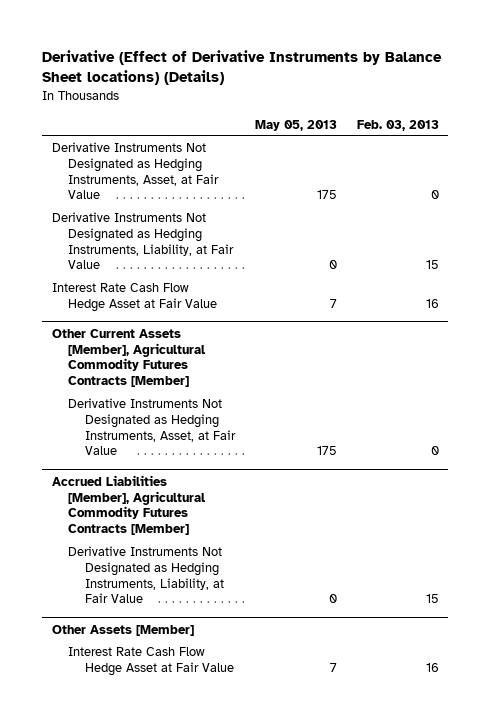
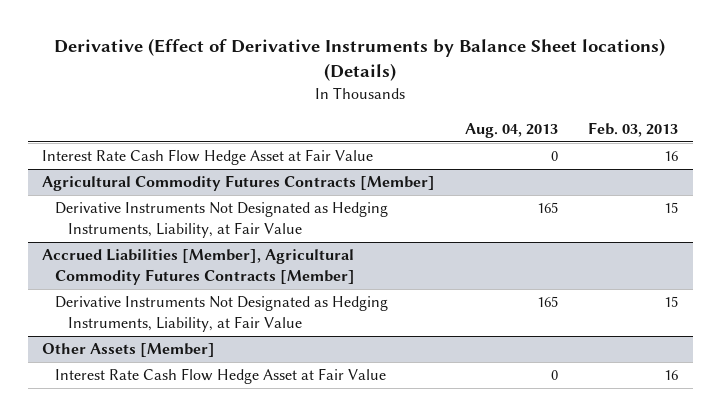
- | May 05, 2013 | Feb. 03, 2013
+ | Aug. 04, 2013 | Feb. 03, 2013
- Derivative Instruments Not Designated as Hedging Instruments, Asset, at Fair Value | 175 | 0
- Derivative Instruments Not Designated as Hedging Instruments, Liability, at Fair Value | 0 | 15
- Other Current Assets [Member], Agricultural Commodity Futures Contracts [Member]
- Derivative Instruments Not Designated as Hedging Instruments, Asset, at Fair Value | 175 | 0
+ Agricultural Commodity Futures Contracts [Member]
+ Derivative Instruments Not Designated as Hedging Instruments, Liability, at Fair Value | 165 | 15

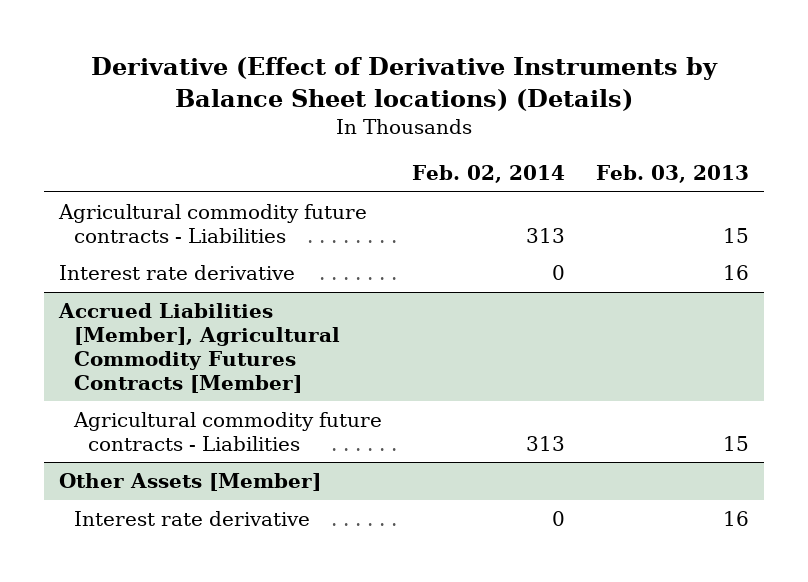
- | Aug. 04, 2013 | Feb. 03, 2013
+ | Feb. 02, 2014 | Feb. 03, 2013
- Interest Rate Cash Flow Hedge Asset at Fair Value | 0 | 16
- Agricultural Commodity Futures Contracts [Member]
- Derivative Instruments Not Designated as Hedging Instruments, Liability, at Fair Value | 165 | 15
+ Agricultural commodity future contracts - Liabilities | 313 | 15
+ Interest rate derivative | 0 | 16
@ Accrued Liabilities [Member], Agricultural Commodity Futures Contracts [Member]
- Derivative Instruments Not Designated as Hedging Instruments, Liability, at Fair Value | 165 | 15
+ Agricultural commodity future contracts - Liabilities | 313 | 15
@ Other Assets [Member]
- Interest Rate Cash Flow Hedge Asset at Fair Value | 0 | 16
+ Interest rate derivative | 0 | 16

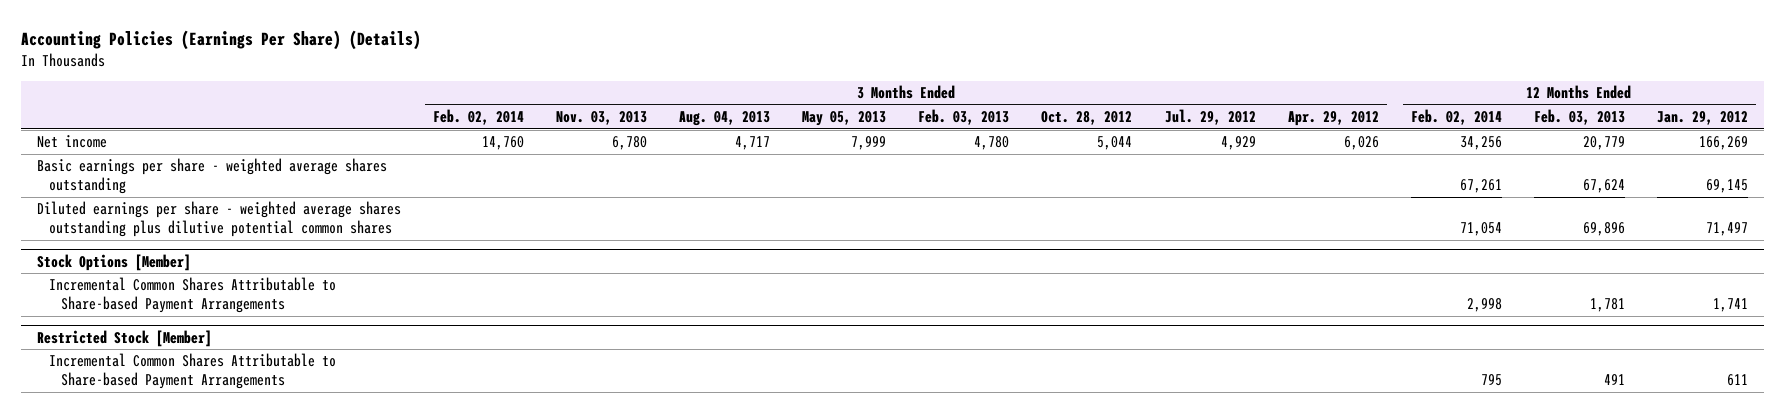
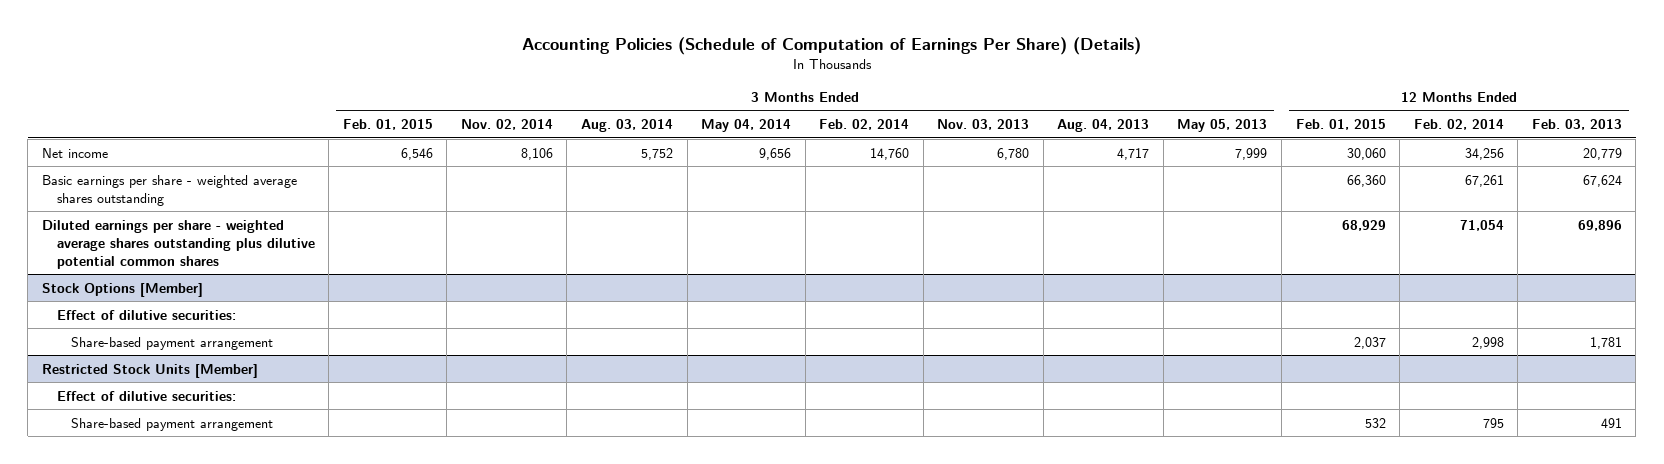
- Accounting Policies (Earnings Per Share) (Details)
+ Accounting Policies (Schedule of Computation of Earnings Per Share) (Details)
- | 3 Months Ended Feb. 02, 2014 | 3 Months Ended Nov. 03, 2013 | 3 Months Ended Aug. 04, 2013 | 3 Months Ended May 05, 2013 | 3 Months Ended Feb. 03, 2013 | 3 Months Ended Oct. 28, 2012 | 3 Months Ended Jul. 29, 2012 | 3 Months Ended Apr. 29, 2012 | 12 Months Ended Feb. 02, 2014 | 12 Months Ended Feb. 03, 2013 | 12 Months Ended Jan. 29, 2012
+ | 3 Months Ended Feb. 01, 2015 | 3 Months Ended Nov. 02, 2014 | 3 Months Ended Aug. 03, 2014 | 3 Months Ended May 04, 2014 | 3 Months Ended Feb. 02, 2014 | 3 Months Ended Nov. 03, 2013 | 3 Months Ended Aug. 04, 2013 | 3 Months Ended May 05, 2013 | 12 Months Ended Feb. 01, 2015 | 12 Months Ended Feb. 02, 2014 | 12 Months Ended Feb. 03, 2013
@ Stock Options [Member]
- Incremental Common Shares Attributable to Share-based Payment Arrangements | | | | | | | | | 2,998 | 1,781 | 1,741
- Restricted Stock [Member]
- Incremental Common Shares Attributable to Share-based Payment Arrangements | | | | | | | | | 795 | 491 | 611
@ Stock Options [Member]
+ Effect of dilutive securities:
+ Share-based payment arrangement | | | | | | | | | 2,037 | 2,998 | 1,781
+ Restricted Stock Units [Member]
+ Effect of dilutive securities:
+ Share-based payment arrangement | | | | | | | | | 532 | 795 | 491

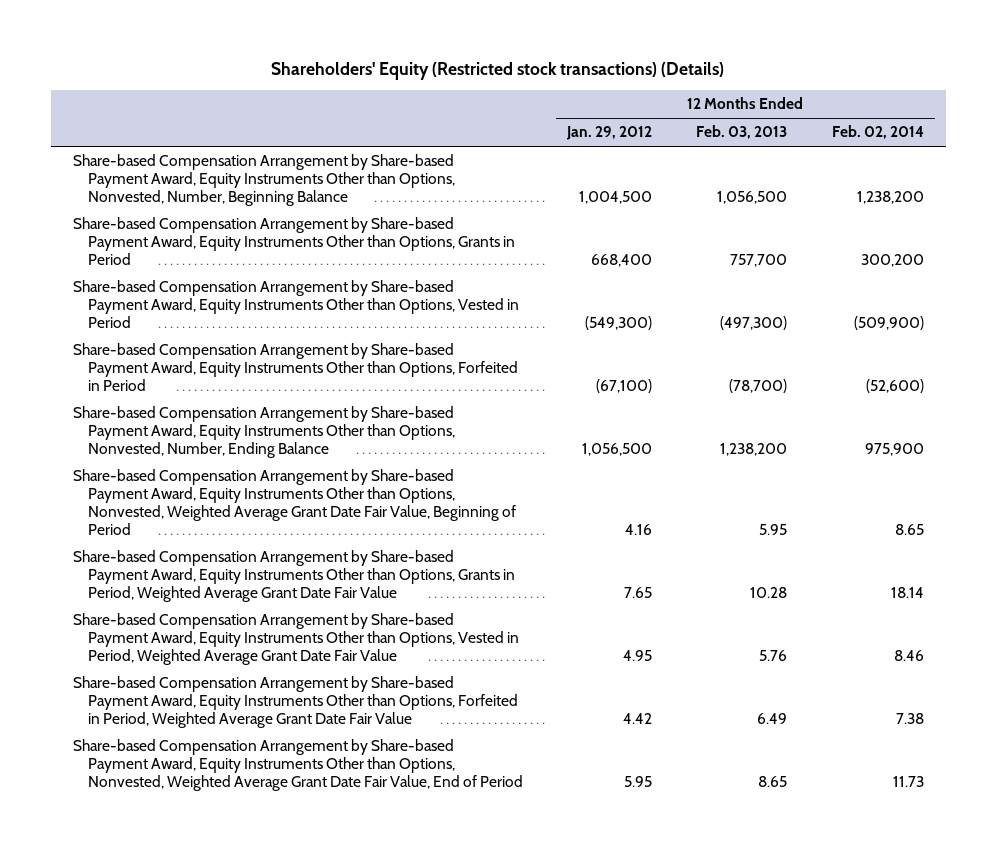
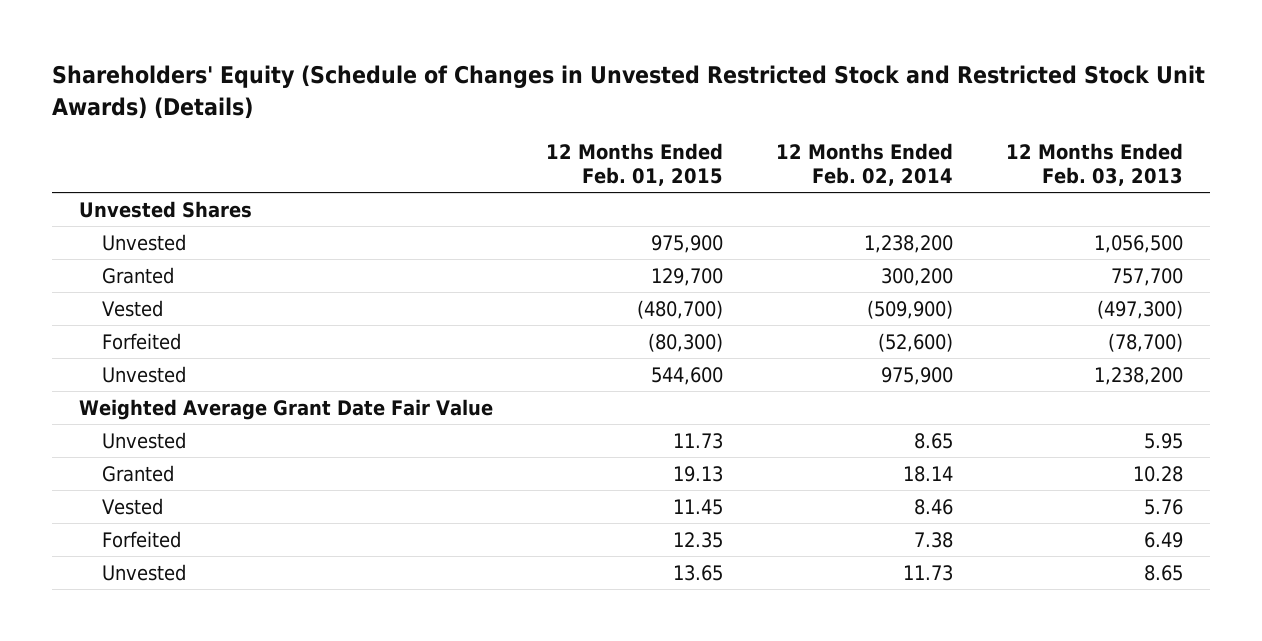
- Shareholders' Equity (Restricted stock transactions) (Details)
+ Shareholders' Equity (Schedule of Changes in Unvested Restricted Stock and Restricted Stock Unit Awards) (Details)
- | 12 Months Ended Jan. 29, 2012 | 12 Months Ended Feb. 03, 2013 | 12 Months Ended Feb. 02, 2014
+ | 12 Months Ended Feb. 01, 2015 | 12 Months Ended Feb. 02, 2014 | 12 Months Ended Feb. 03, 2013
- Share-based Compensation Arrangement by Share-based Payment Award, Equity Instruments Other than Options, Nonvested, Number, Beginning Balance | 1,004,500 | 1,056,500 | 1,238,200
- Share-based Compensation Arrangement by Share-based Payment Award, Equity Instruments Other than Options, Grants in Period | 668,400 | 757,700 | 300,200
- Share-based Compensation Arrangement by Share-based Payment Award, Equity Instruments Other than Options, Vested in Period | (549,300) | (497,300) | (509,900)
- Share-based Compensation Arrangement by Share-based Payment Award, Equity Instruments Other than Options, Forfeited in Period | (67,100) | (78,700) | (52,600)
- Share-based Compensation Arrangement by Share-based Payment Award, Equity Instruments Other than Options, Nonvested, Number, Ending Balance | 1,056,500 | 1,238,200 | 975,900
- Share-based Compensation Arrangement by Share-based Payment Award, Equity Instruments Other than Options, Nonvested, Weighted Average Grant Date Fair Value, Beginning of Period | 4.16 | 5.95 | 8.65
- Share-based Compensation Arrangement by Share-based Payment Award, Equity Instruments Other than Options, Grants in Period, Weighted Average Grant Date Fair Value | 7.65 | 10.28 | 18.14
- Share-based Compensation Arrangement by Share-based Payment Award, Equity Instruments Other than Options, Vested in Period, Weighted Average Grant Date Fair Value | 4.95 | 5.76 | 8.46
- Share-based Compensation Arrangement by Share-based Payment Award, Equity Instruments Other than Options, Forfeited in Period, Weighted Average Grant Date Fair Value | 4.42 | 6.49 | 7.38
- Share-based Compensation Arrangement by Share-based Payment Award, Equity Instruments Other than Options, Nonvested, Weighted Average Grant Date Fair Value, End of Period | 5.95 | 8.65 | 11.73
+ Unvested Shares
+ Unvested | 975,900 | 1,238,200 | 1,056,500
+ Granted | 129,700 | 300,200 | 757,700
+ Vested | (480,700) | (509,900) | (497,300)
+ Forfeited | (80,300) | (52,600) | (78,700)
+ Unvested | 544,600 | 975,900 | 1,238,200
+ Weighted Average Grant Date Fair Value
+ Unvested | 11.73 | 8.65 | 5.95
+ Granted | 19.13 | 18.14 | 10.28
+ Vested | 11.45 | 8.46 | 5.76
+ Forfeited | 12.35 | 7.38 | 6.49
+ Unvested | 13.65 | 11.73 | 8.65

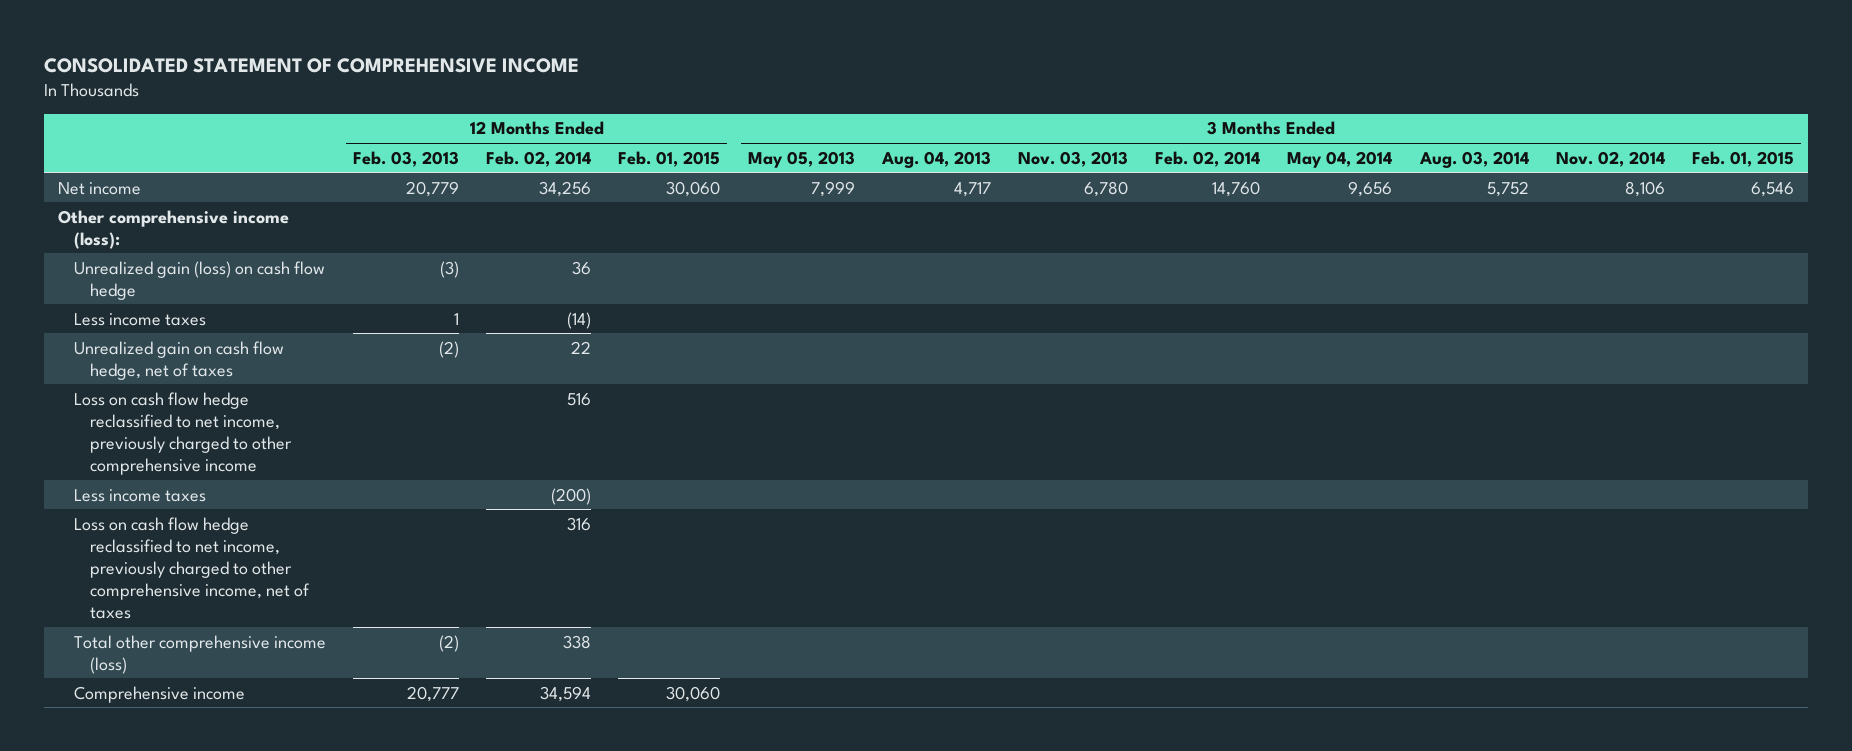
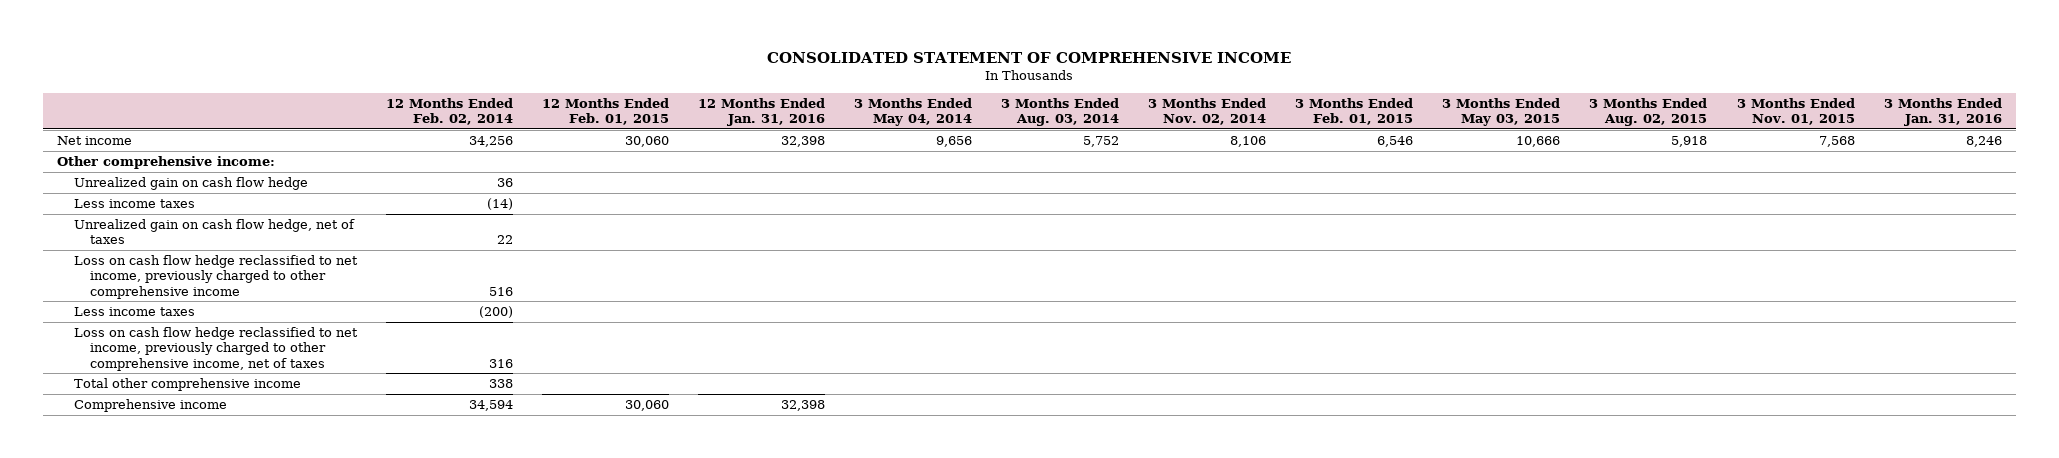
- | 12 Months Ended Feb. 03, 2013 | 12 Months Ended Feb. 02, 2014 | 12 Months Ended Feb. 01, 2015 | 3 Months Ended May 05, 2013 | 3 Months Ended Aug. 04, 2013 | 3 Months Ended Nov. 03, 2013 | 3 Months Ended Feb. 02, 2014 | 3 Months Ended May 04, 2014 | 3 Months Ended Aug. 03, 2014 | 3 Months Ended Nov. 02, 2014 | 3 Months Ended Feb. 01, 2015
+ | 12 Months Ended Feb. 02, 2014 | 12 Months Ended Feb. 01, 2015 | 12 Months Ended Jan. 31, 2016 | 3 Months Ended May 04, 2014 | 3 Months Ended Aug. 03, 2014 | 3 Months Ended Nov. 02, 2014 | 3 Months Ended Feb. 01, 2015 | 3 Months Ended May 03, 2015 | 3 Months Ended Aug. 02, 2015 | 3 Months Ended Nov. 01, 2015 | 3 Months Ended Jan. 31, 2016
- Other comprehensive income (loss):
- Unrealized gain (loss) on cash flow hedge | (3) | 36 | | | | | | | | |
+ Other comprehensive income:
+ Unrealized gain on cash flow hedge | 36 | | | | | | | | | |
- Total other comprehensive income (loss) | (2) | 338 | | | | | | | | |
+ Total other comprehensive income | 338 | | | | | | | | | |

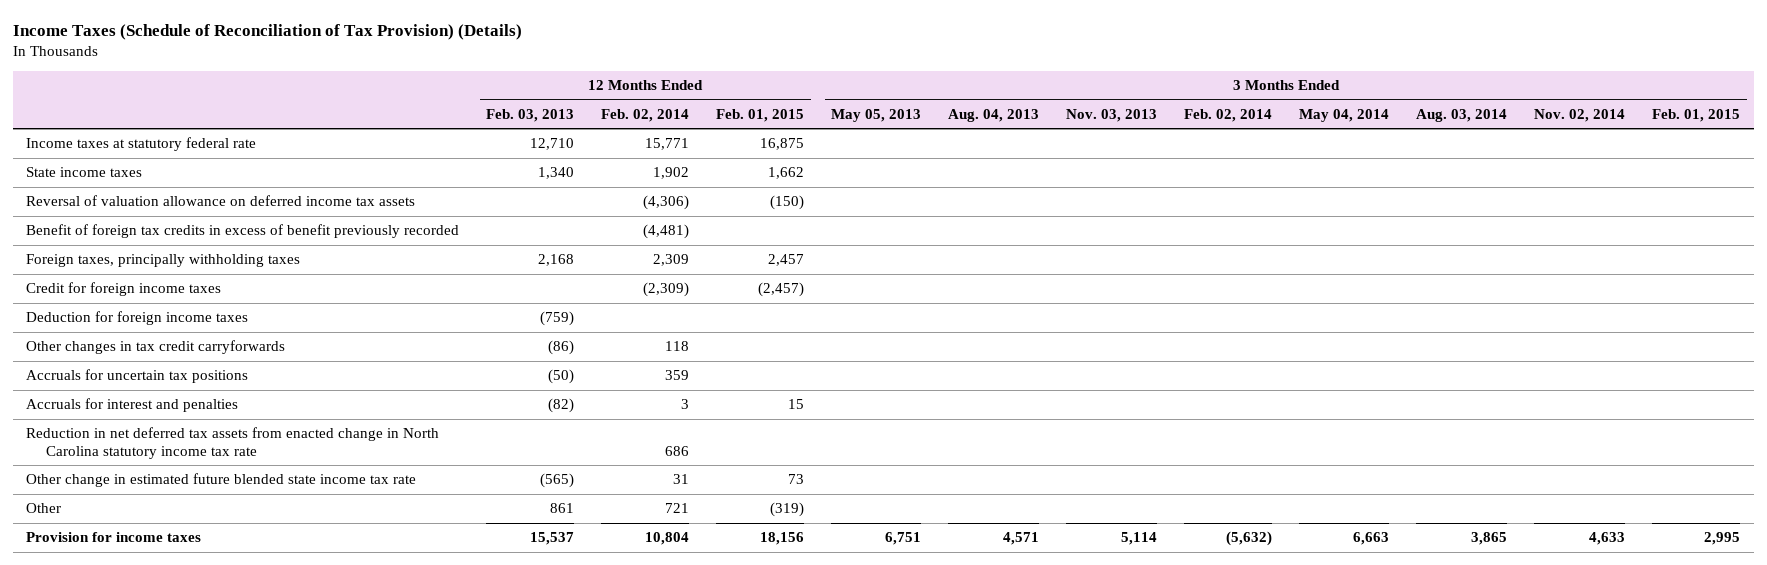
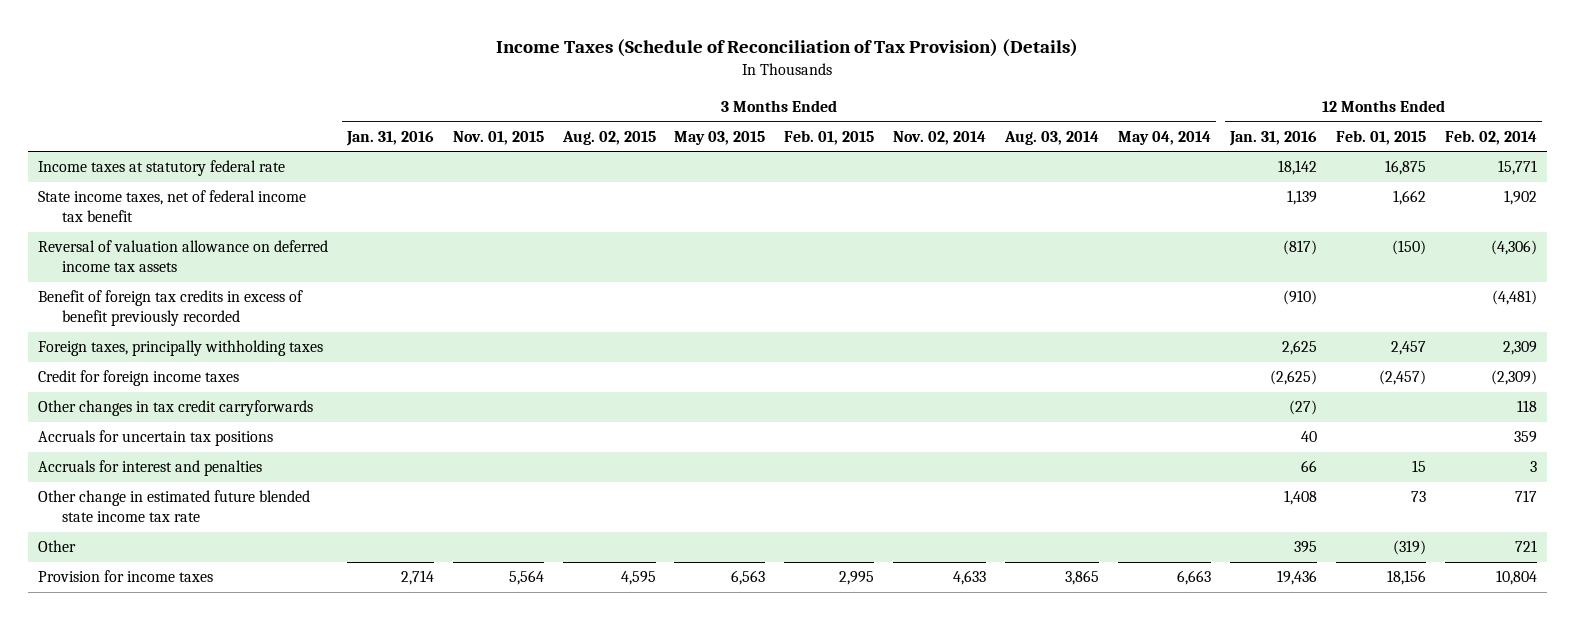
- | 12 Months Ended Feb. 03, 2013 | 12 Months Ended Feb. 02, 2014 | 12 Months Ended Feb. 01, 2015 | 3 Months Ended May 05, 2013 | 3 Months Ended Aug. 04, 2013 | 3 Months Ended Nov. 03, 2013 | 3 Months Ended Feb. 02, 2014 | 3 Months Ended May 04, 2014 | 3 Months Ended Aug. 03, 2014 | 3 Months Ended Nov. 02, 2014 | 3 Months Ended Feb. 01, 2015
+ | 3 Months Ended Jan. 31, 2016 | 3 Months Ended Nov. 01, 2015 | 3 Months Ended Aug. 02, 2015 | 3 Months Ended May 03, 2015 | 3 Months Ended Feb. 01, 2015 | 3 Months Ended Nov. 02, 2014 | 3 Months Ended Aug. 03, 2014 | 3 Months Ended May 04, 2014 | 12 Months Ended Jan. 31, 2016 | 12 Months Ended Feb. 01, 2015 | 12 Months Ended Feb. 02, 2014
- State income taxes | 1,340 | 1,902 | 1,662 | | | | | | | |
+ State income taxes, net of federal income tax benefit | | | | | | | | | 1,139 | 1,662 | 1,902
- Deduction for foreign income taxes | (759) | | | | | | | | | |
- Reduction in net deferred tax assets from enacted change in North Carolina statutory income tax rate | | 686 | | | | | | | | |
- Other change in estimated future blended state income tax rate | (565) | 31 | 73 | | | | | | | |
+ Other change in estimated future blended state income tax rate | | | | | | | | | 1,408 | 73 | 717

